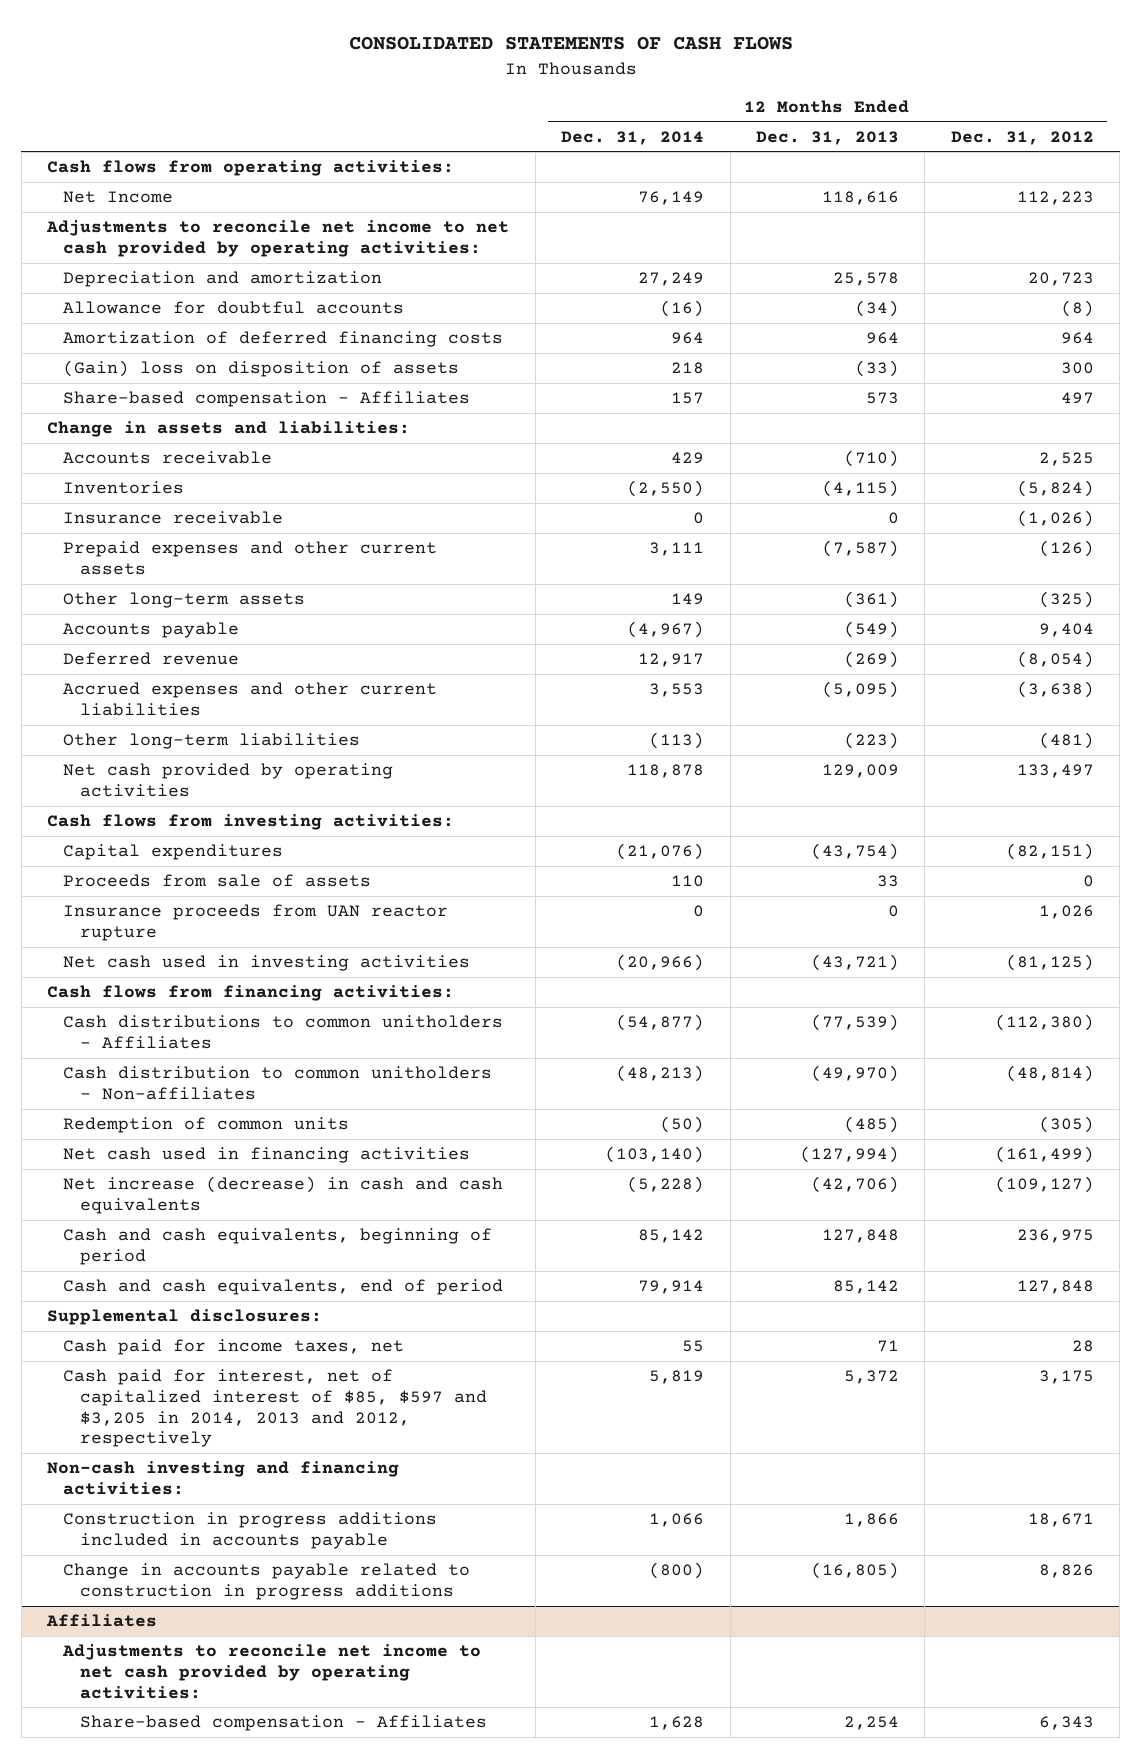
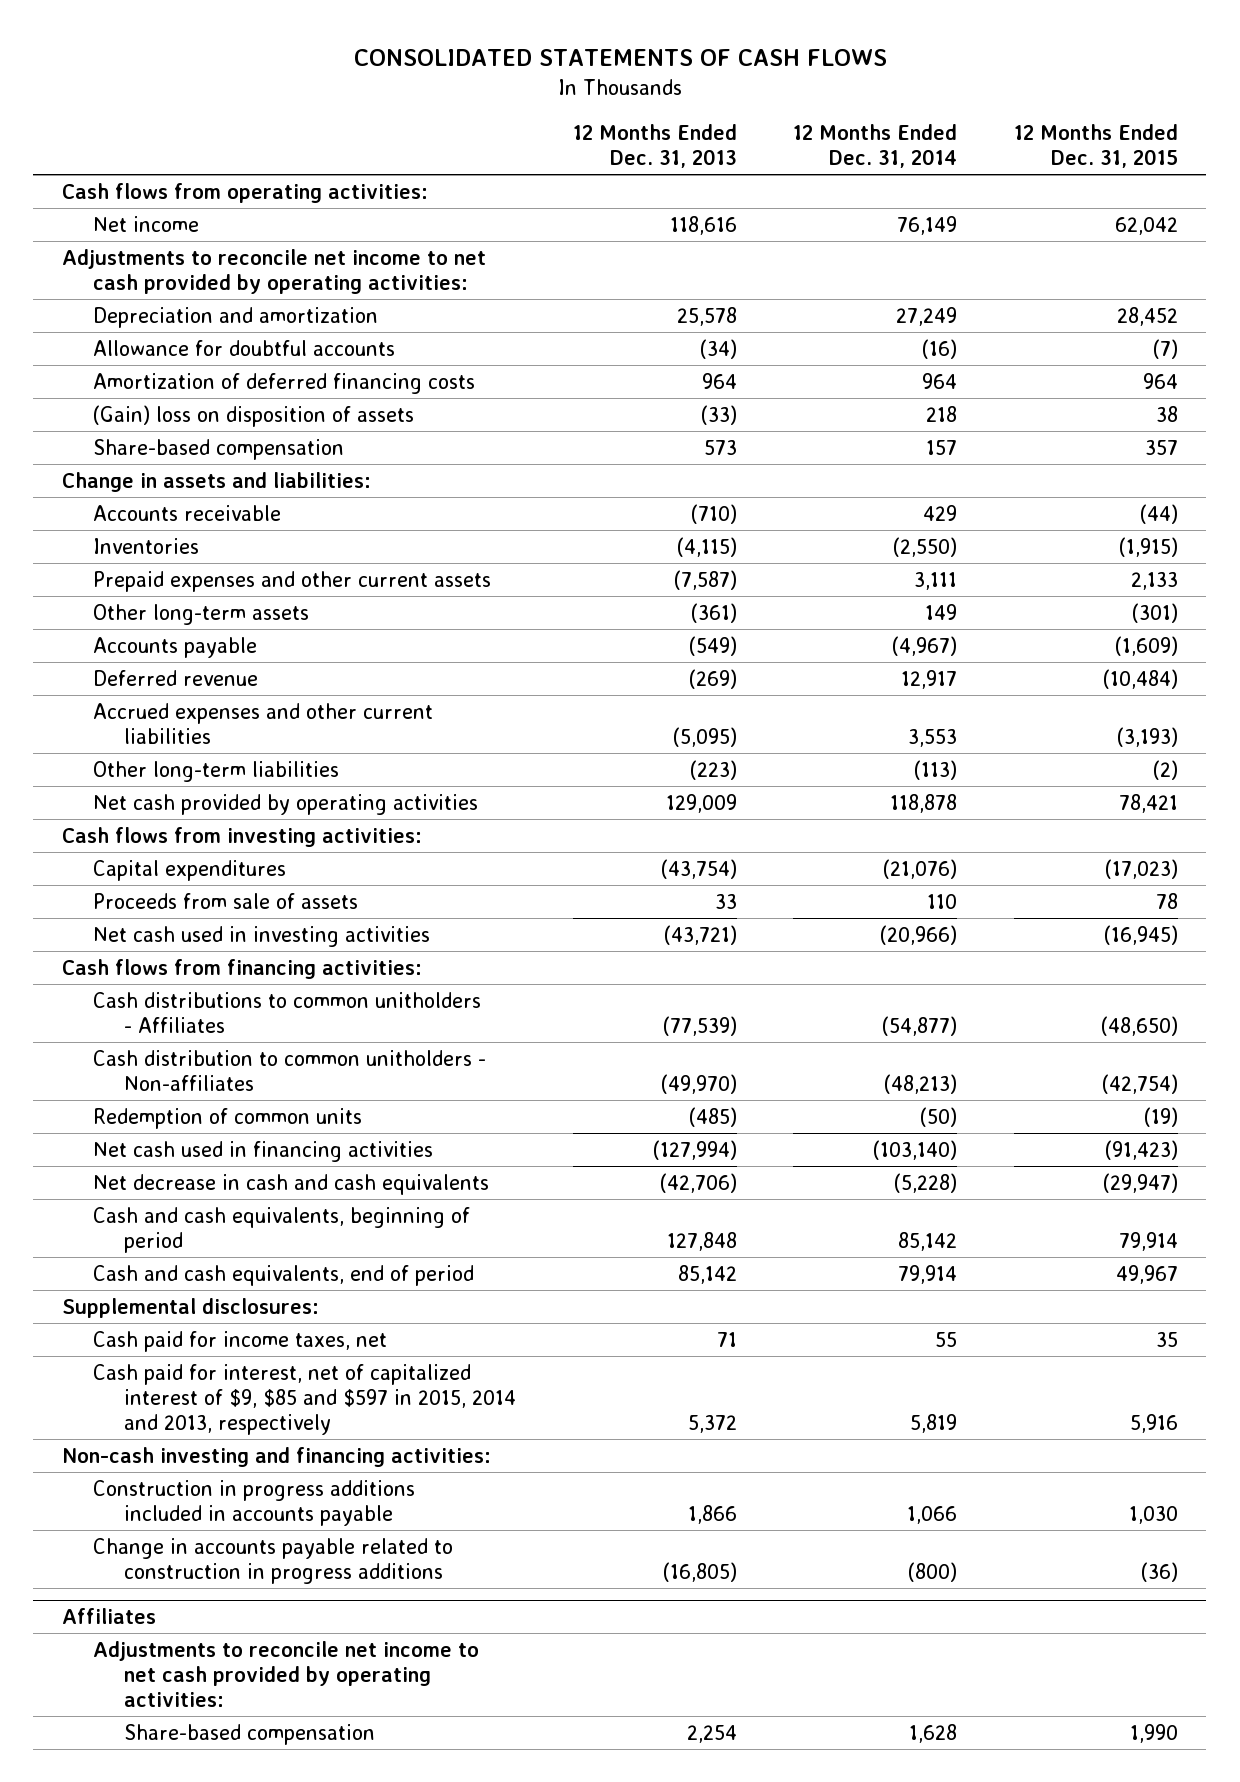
- | 12 Months Ended Dec. 31, 2014 | 12 Months Ended Dec. 31, 2013 | 12 Months Ended Dec. 31, 2012
+ | 12 Months Ended Dec. 31, 2013 | 12 Months Ended Dec. 31, 2014 | 12 Months Ended Dec. 31, 2015
- Net Income | 76,149 | 118,616 | 112,223
+ Net income | 118,616 | 76,149 | 62,042
- Share-based compensation - Affiliates | 157 | 573 | 497
+ Share-based compensation | 573 | 157 | 357
- Insurance receivable | 0 | 0 | (1,026)
- Insurance proceeds from UAN reactor rupture | 0 | 0 | 1,026
- Net increase (decrease) in cash and cash equivalents | (5,228) | (42,706) | (109,127)
+ Net decrease in cash and cash equivalents | (42,706) | (5,228) | (29,947)
- Cash paid for interest, net of capitalized interest of $85, $597 and $3,205 in 2014, 2013 and 2012, respectively | 5,819 | 5,372 | 3,175
+ Cash paid for interest, net of capitalized interest of $9, $85 and $597 in 2015, 2014 and 2013, respectively | 5,372 | 5,819 | 5,916
@ Affiliates
- Share-based compensation - Affiliates | 1,628 | 2,254 | 6,343
+ Share-based compensation | 2,254 | 1,628 | 1,990

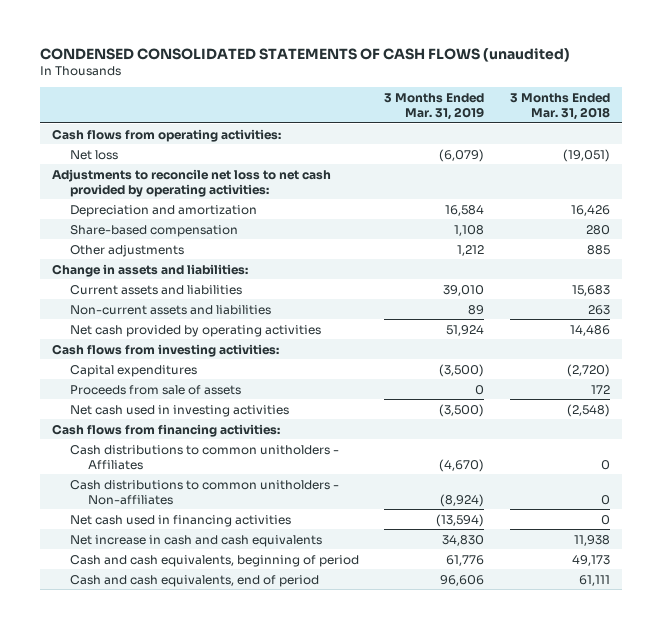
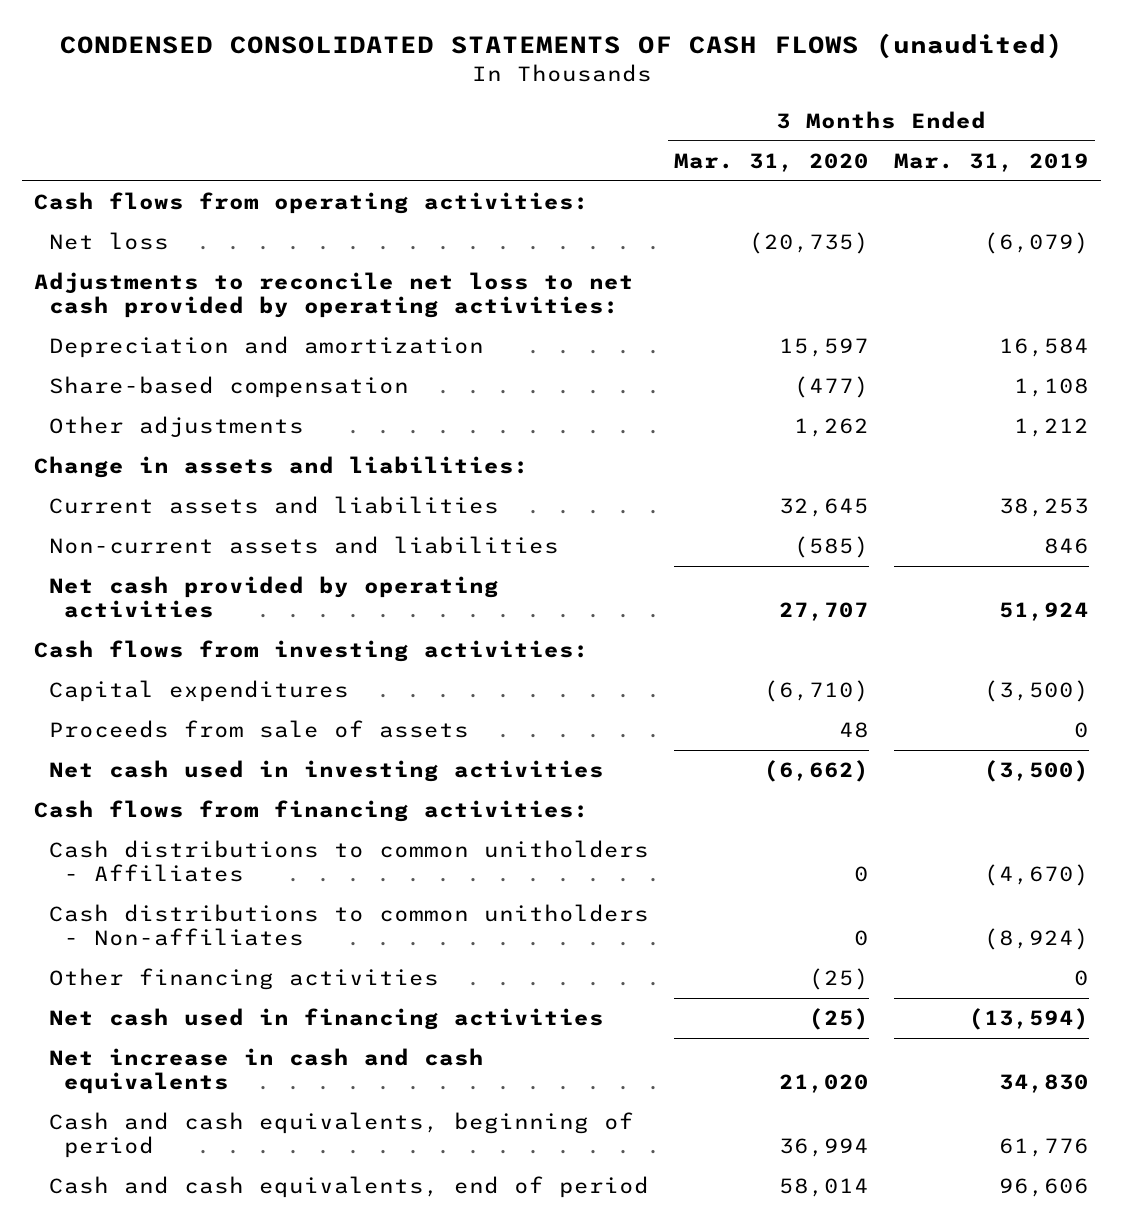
- | 3 Months Ended Mar. 31, 2019 | 3 Months Ended Mar. 31, 2018
+ | 3 Months Ended Mar. 31, 2020 | 3 Months Ended Mar. 31, 2019
- Current assets and liabilities | 39,010 | 15,683
- Non-current assets and liabilities | 89 | 263
+ Current assets and liabilities | 32,645 | 38,253
+ Non-current assets and liabilities | (585) | 846
+ Other financing activities | (25) | 0

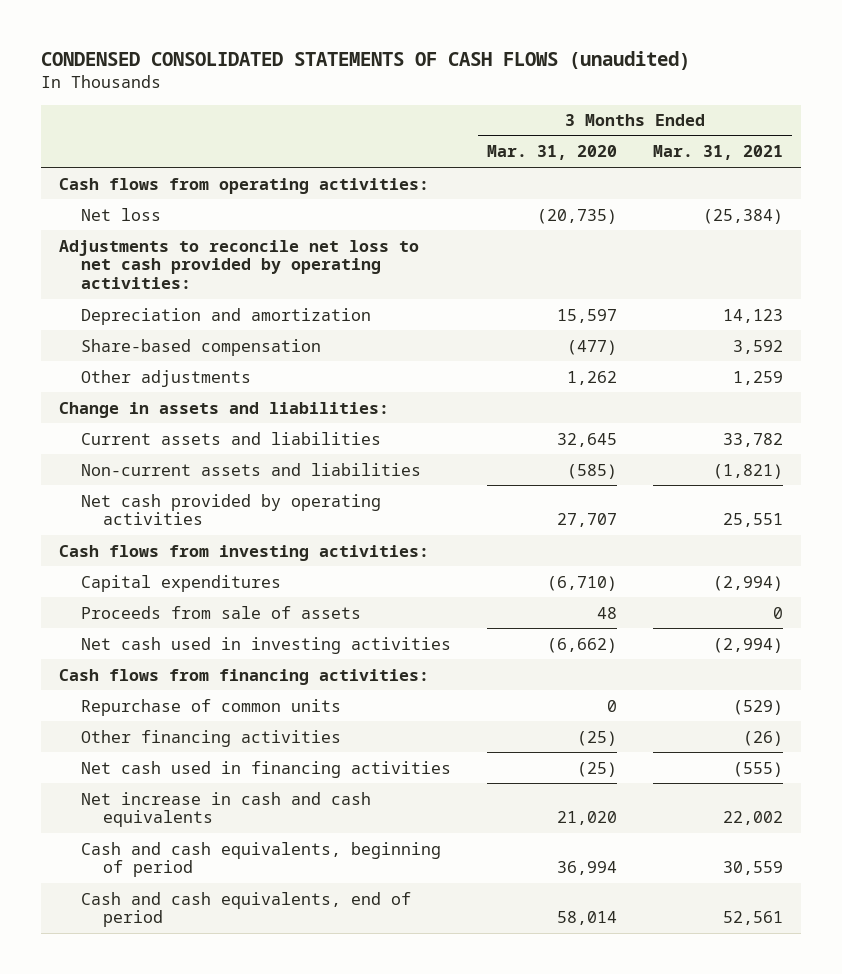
- | 3 Months Ended Mar. 31, 2020 | 3 Months Ended Mar. 31, 2019
+ | 3 Months Ended Mar. 31, 2020 | 3 Months Ended Mar. 31, 2021
- Cash distributions to common unitholders - Affiliates | 0 | (4,670)
- Cash distributions to common unitholders - Non-affiliates | 0 | (8,924)
+ Repurchase of common units | 0 | (529)

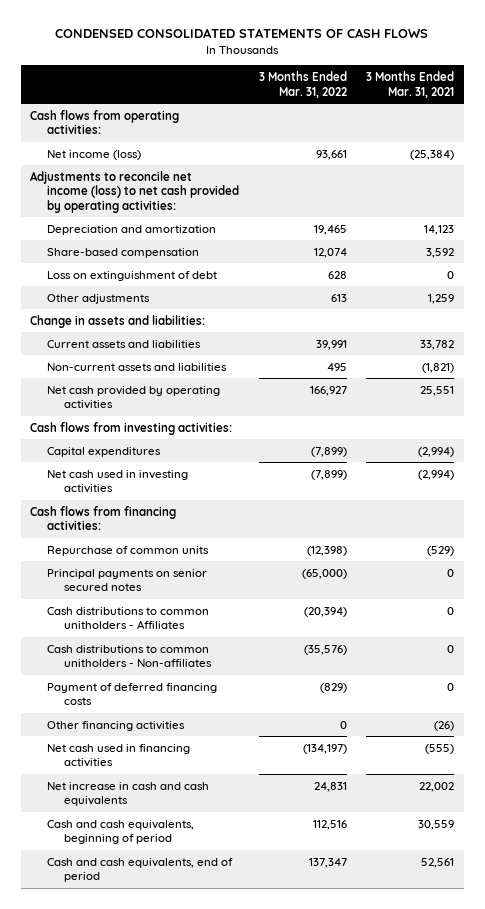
- CONDENSED CONSOLIDATED STATEMENTS OF CASH FLOWS (unaudited)
+ CONDENSED CONSOLIDATED STATEMENTS OF CASH FLOWS
- | 3 Months Ended Mar. 31, 2020 | 3 Months Ended Mar. 31, 2021
+ | 3 Months Ended Mar. 31, 2022 | 3 Months Ended Mar. 31, 2021
- Net loss | (20,735) | (25,384)
- Adjustments to reconcile net loss to net cash provided by operating activities:
+ Net income (loss) | 93,661 | (25,384)
+ Adjustments to reconcile net income (loss) to net cash provided by operating activities:
+ Loss on extinguishment of debt | 628 | 0
- Proceeds from sale of assets | 48 | 0
+ Principal payments on senior secured notes | (65,000) | 0
+ Cash distributions to common unitholders - Affiliates | (20,394) | 0
+ Cash distributions to common unitholders - Non-affiliates | (35,576) | 0
+ Payment of deferred financing costs | (829) | 0

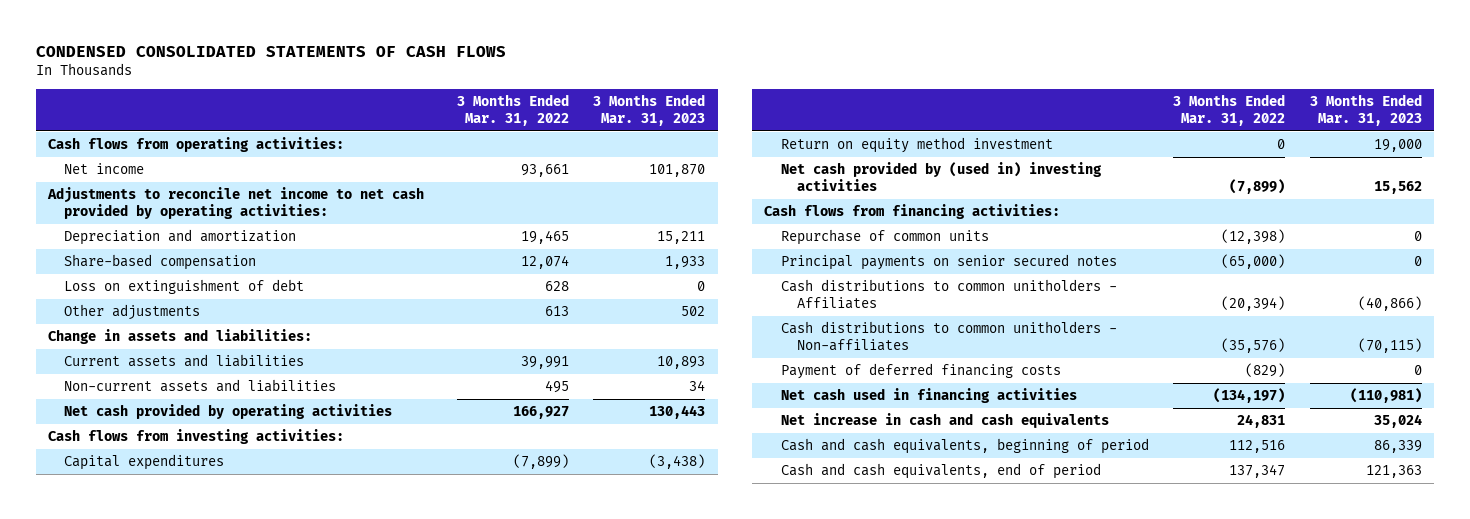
- | 3 Months Ended Mar. 31, 2022 | 3 Months Ended Mar. 31, 2021
+ | 3 Months Ended Mar. 31, 2022 | 3 Months Ended Mar. 31, 2023
- Net income (loss) | 93,661 | (25,384)
- Adjustments to reconcile net income (loss) to net cash provided by operating activities:
+ Net income | 93,661 | 101,870
+ Adjustments to reconcile net income to net cash provided by operating activities:
- Net cash used in investing activities | (7,899) | (2,994)
+ Return on equity method investment | 0 | 19,000
+ Net cash provided by (used in) investing activities | (7,899) | 15,562
- Other financing activities | 0 | (26)

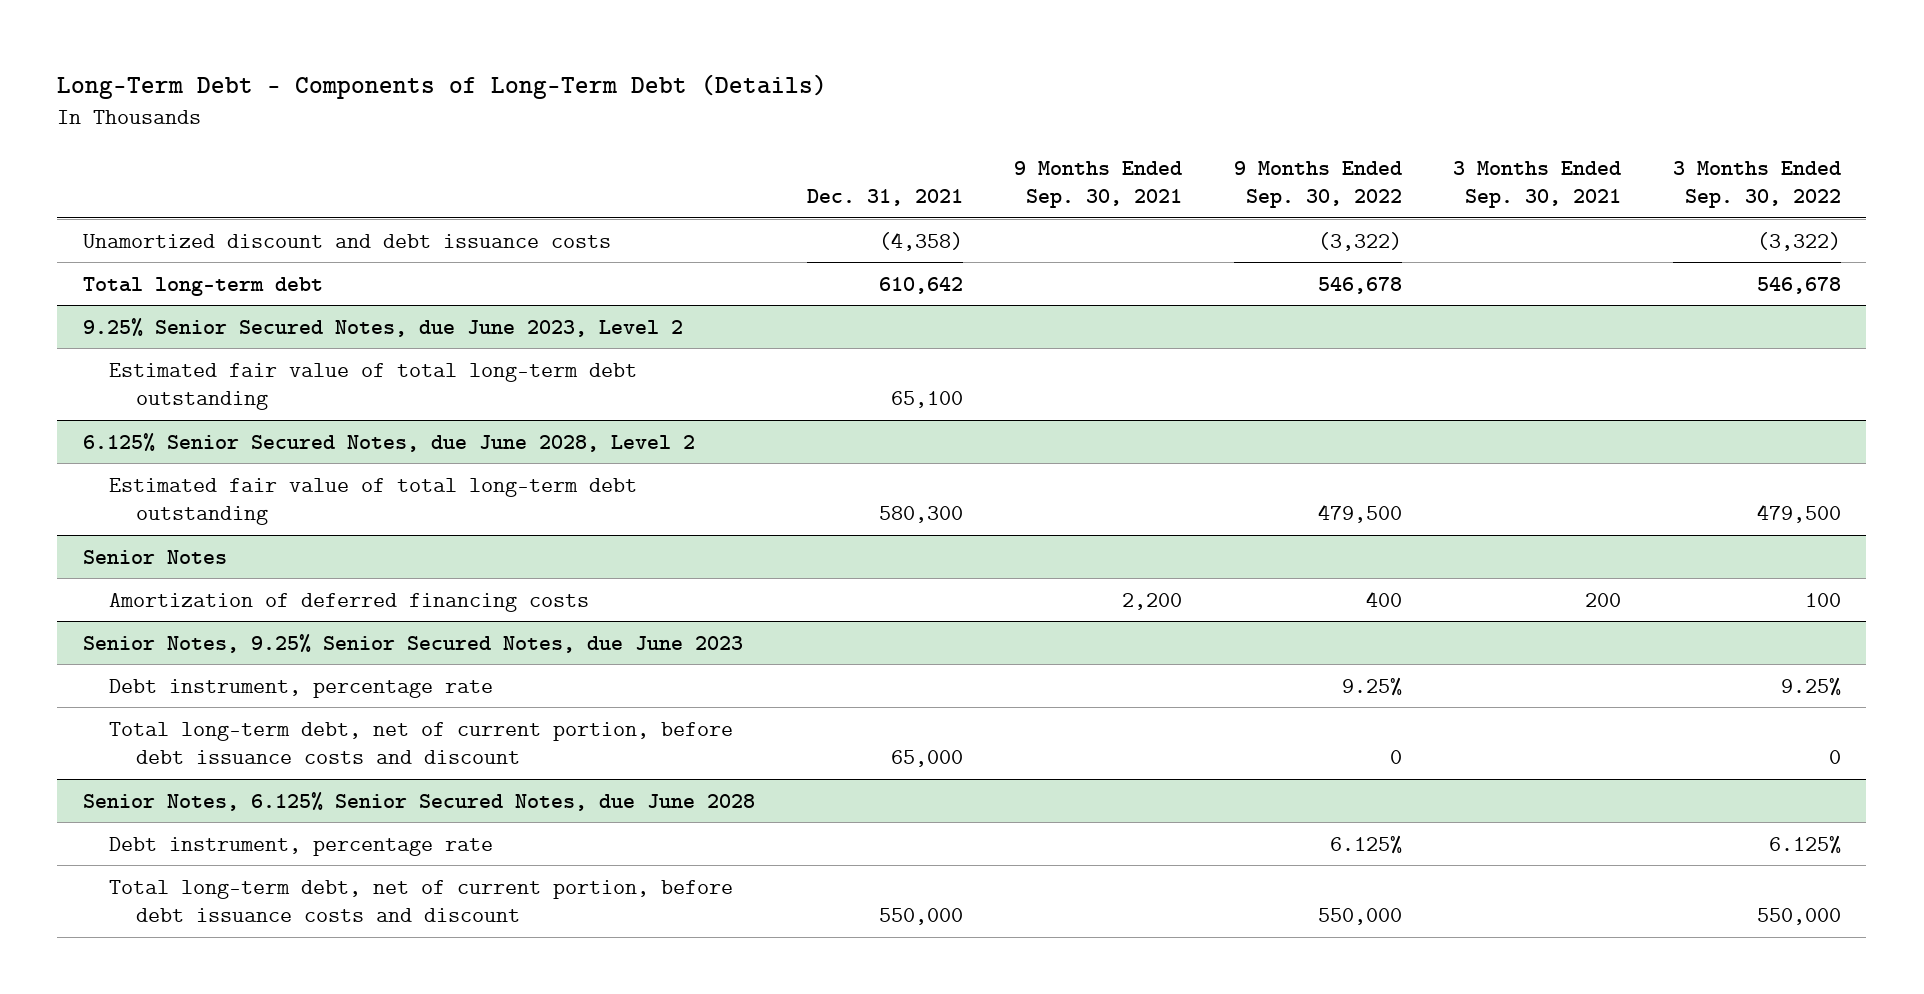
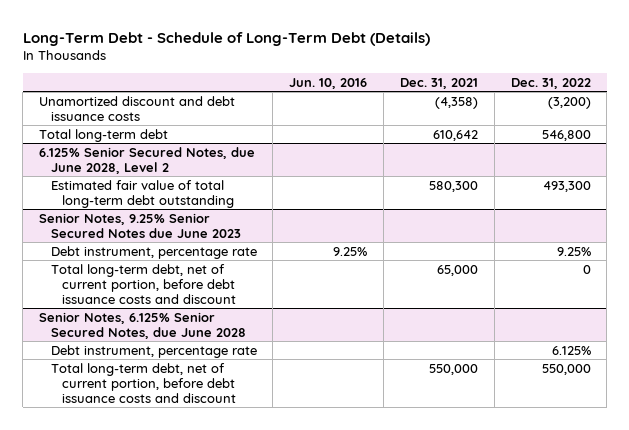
- Long-Term Debt - Components of Long-Term Debt (Details)
+ Long-Term Debt - Schedule of Long-Term Debt (Details)
- | Dec. 31, 2021 | 9 Months Ended Sep. 30, 2021 | 9 Months Ended Sep. 30, 2022 | 3 Months Ended Sep. 30, 2021 | 3 Months Ended Sep. 30, 2022
+ | Jun. 10, 2016 | Dec. 31, 2021 | Dec. 31, 2022
- 9.25% Senior Secured Notes, due June 2023, Level 2
- Estimated fair value of total long-term debt outstanding | 65,100 | | | |
- Senior Notes
- Amortization of deferred financing costs | | 2,200 | 400 | 200 | 100
- Senior Notes, 9.25% Senior Secured Notes, due June 2023
+ Senior Notes, 9.25% Senior Secured Notes due June 2023

